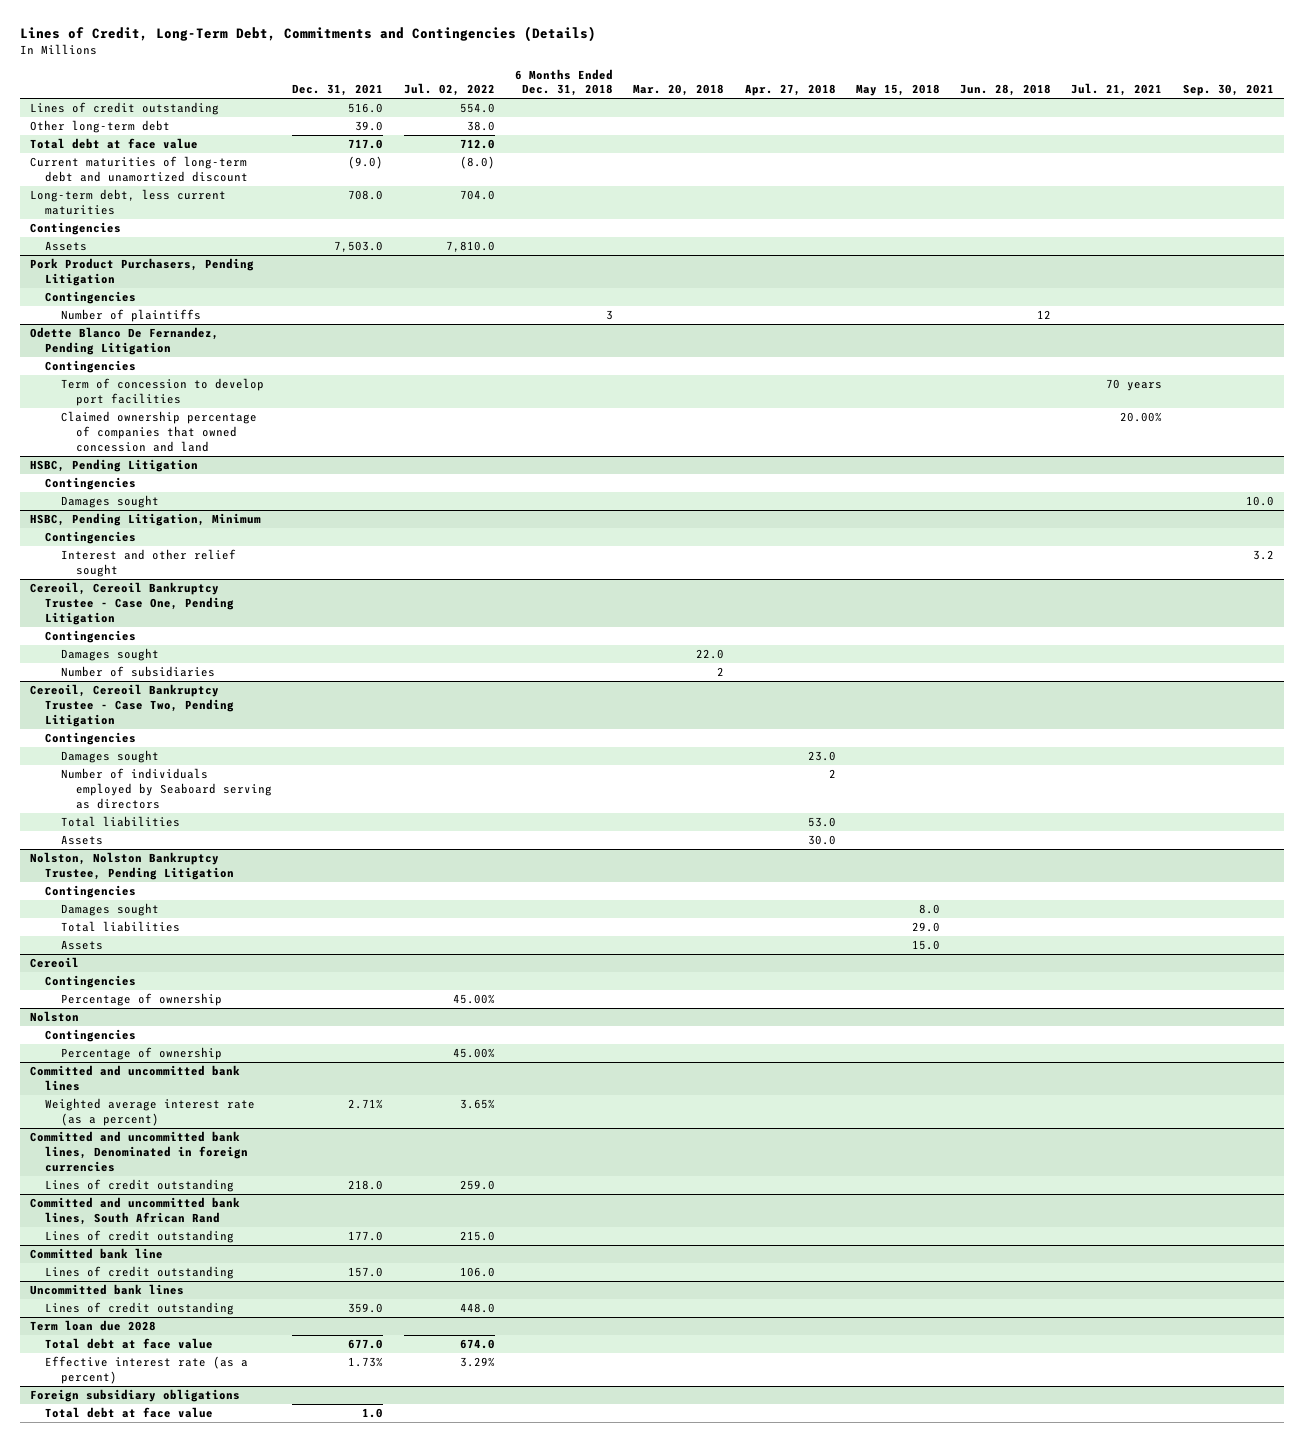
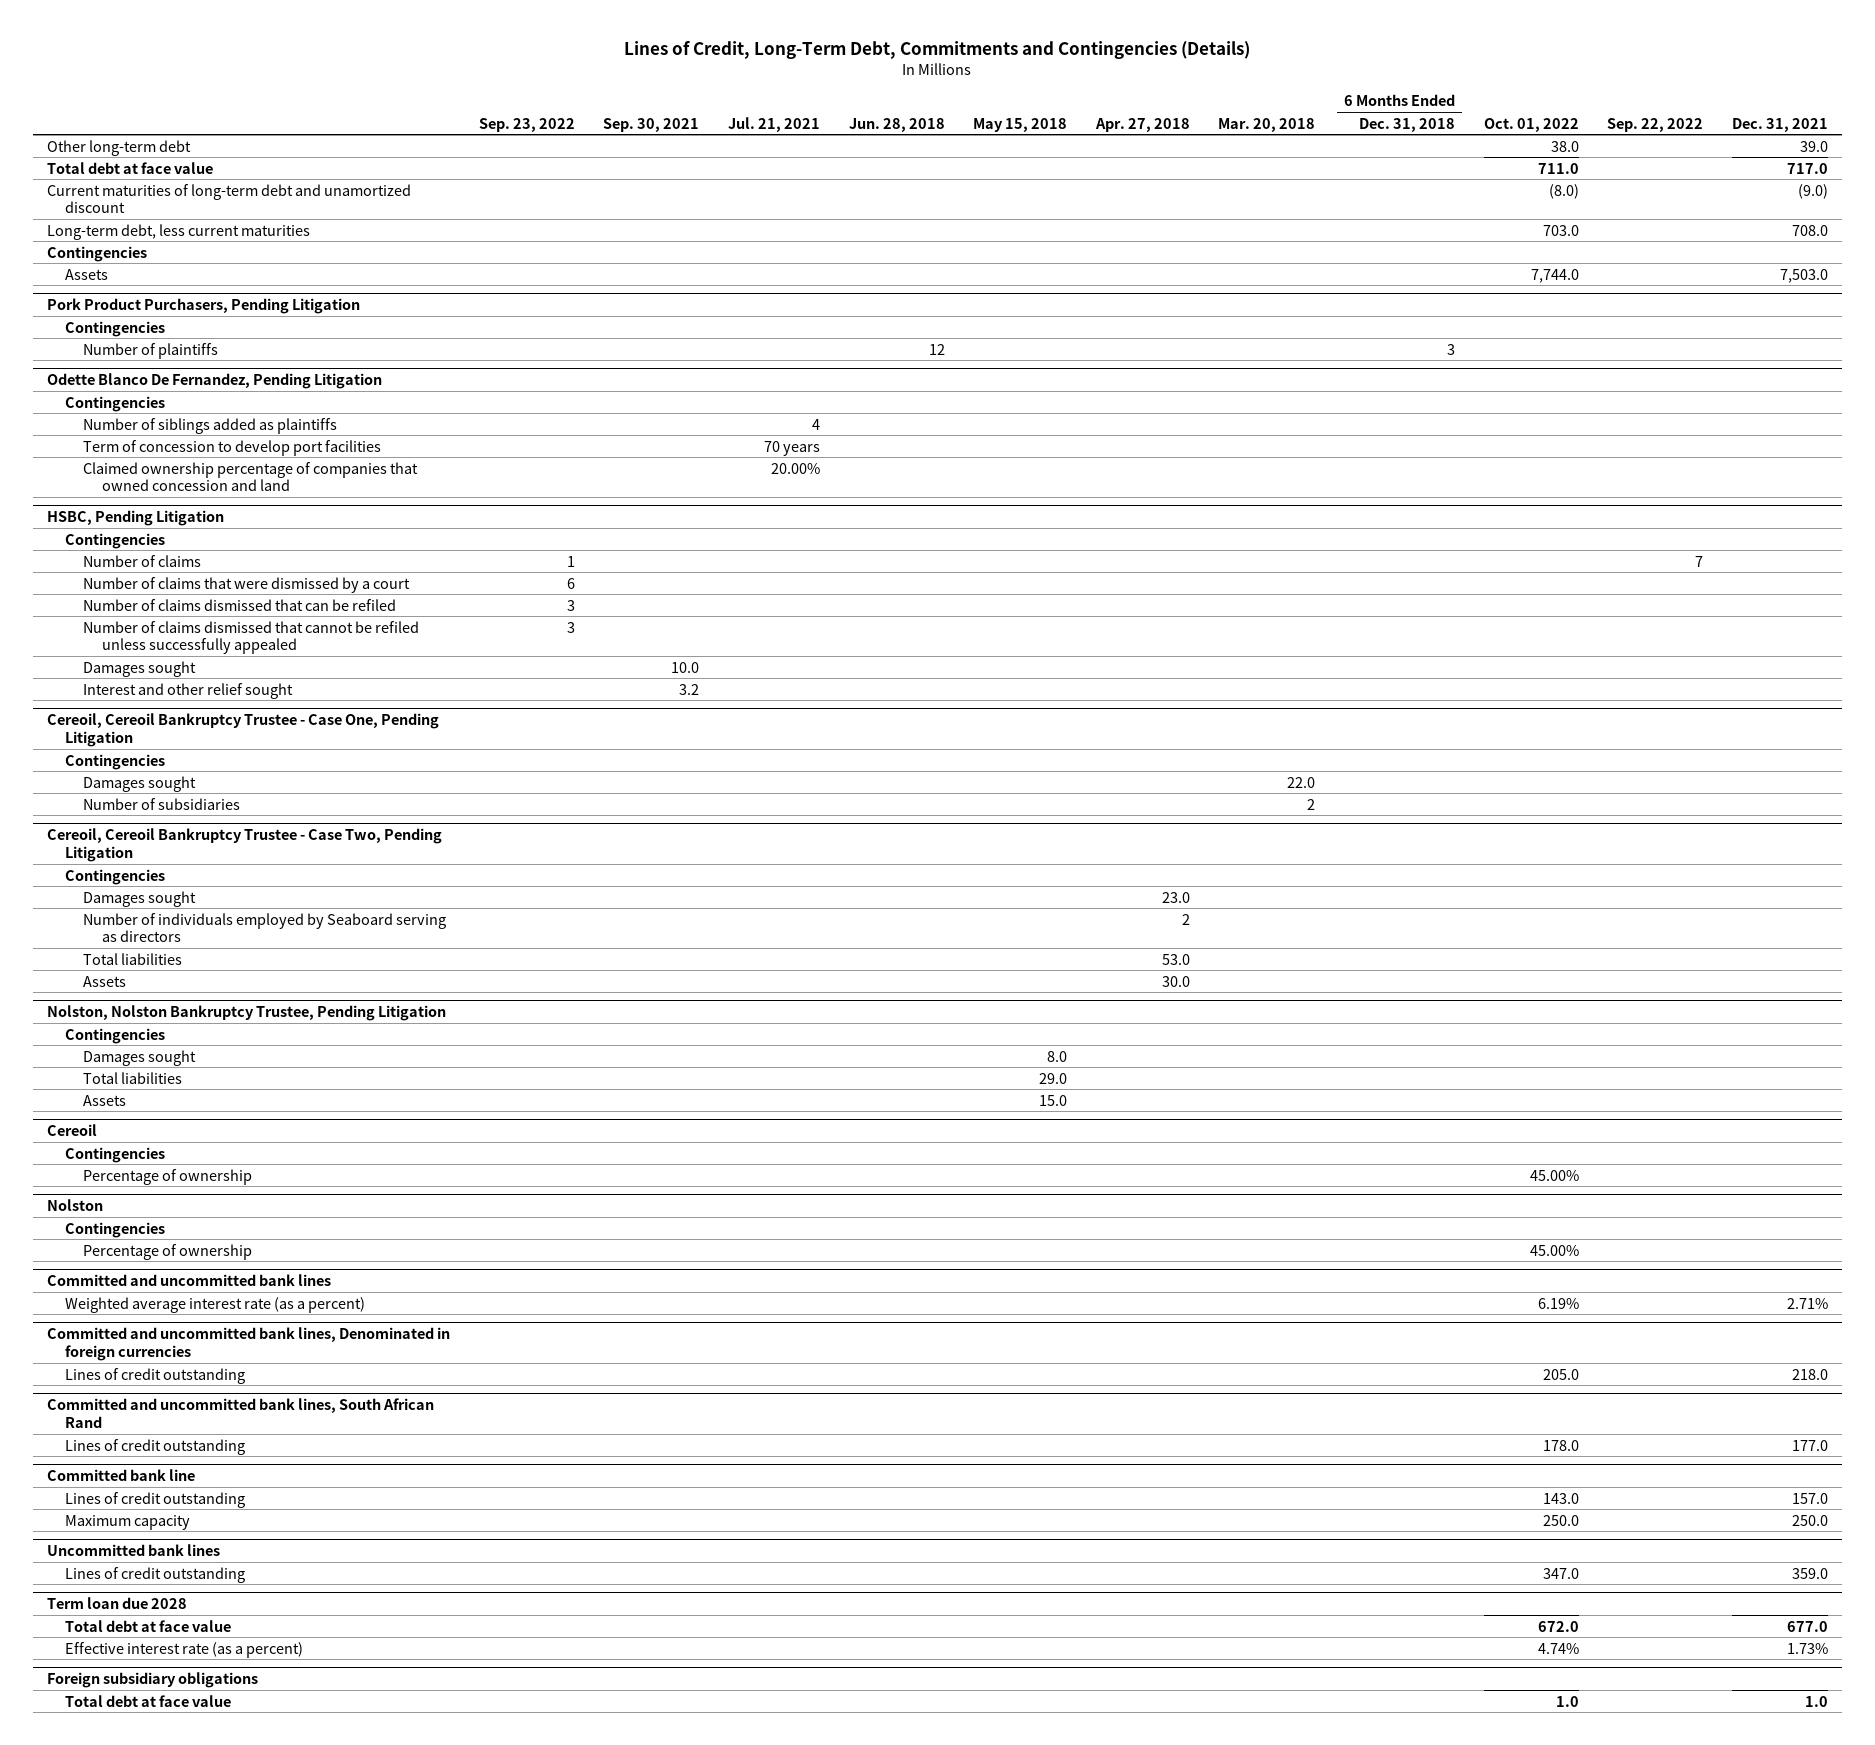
- | Dec. 31, 2021 | Jul. 02, 2022 | 6 Months Ended Dec. 31, 2018 | Mar. 20, 2018 | Apr. 27, 2018 | May 15, 2018 | Jun. 28, 2018 | Jul. 21, 2021 | Sep. 30, 2021
+ | Sep. 23, 2022 | Sep. 30, 2021 | Jul. 21, 2021 | Jun. 28, 2018 | May 15, 2018 | Apr. 27, 2018 | Mar. 20, 2018 | 6 Months Ended Dec. 31, 2018 | Oct. 01, 2022 | Sep. 22, 2022 | Dec. 31, 2021
- Lines of credit outstanding | 516.0 | 554.0 | | | | | | |
@ Odette Blanco De Fernandez, Pending Litigation
+ Number of siblings added as plaintiffs | | | 4 | | | | | | | |
@ HSBC, Pending Litigation
+ Number of claims | 1 | | | | | | | | | 7 |
+ Number of claims that were dismissed by a court | 6 | | | | | | | | | |
+ Number of claims dismissed that can be refiled | 3 | | | | | | | | | |
+ Number of claims dismissed that cannot be refiled unless successfully appealed | 3 | | | | | | | | | |
- HSBC, Pending Litigation, Minimum
- Contingencies
- Interest and other relief sought | | | | | | | | | 3.2
@ HSBC, Pending Litigation
+ Interest and other relief sought | | 3.2 | | | | | | | | |
@ Committed bank line
+ Maximum capacity | | | | | | | | | 250.0 | | 250.0

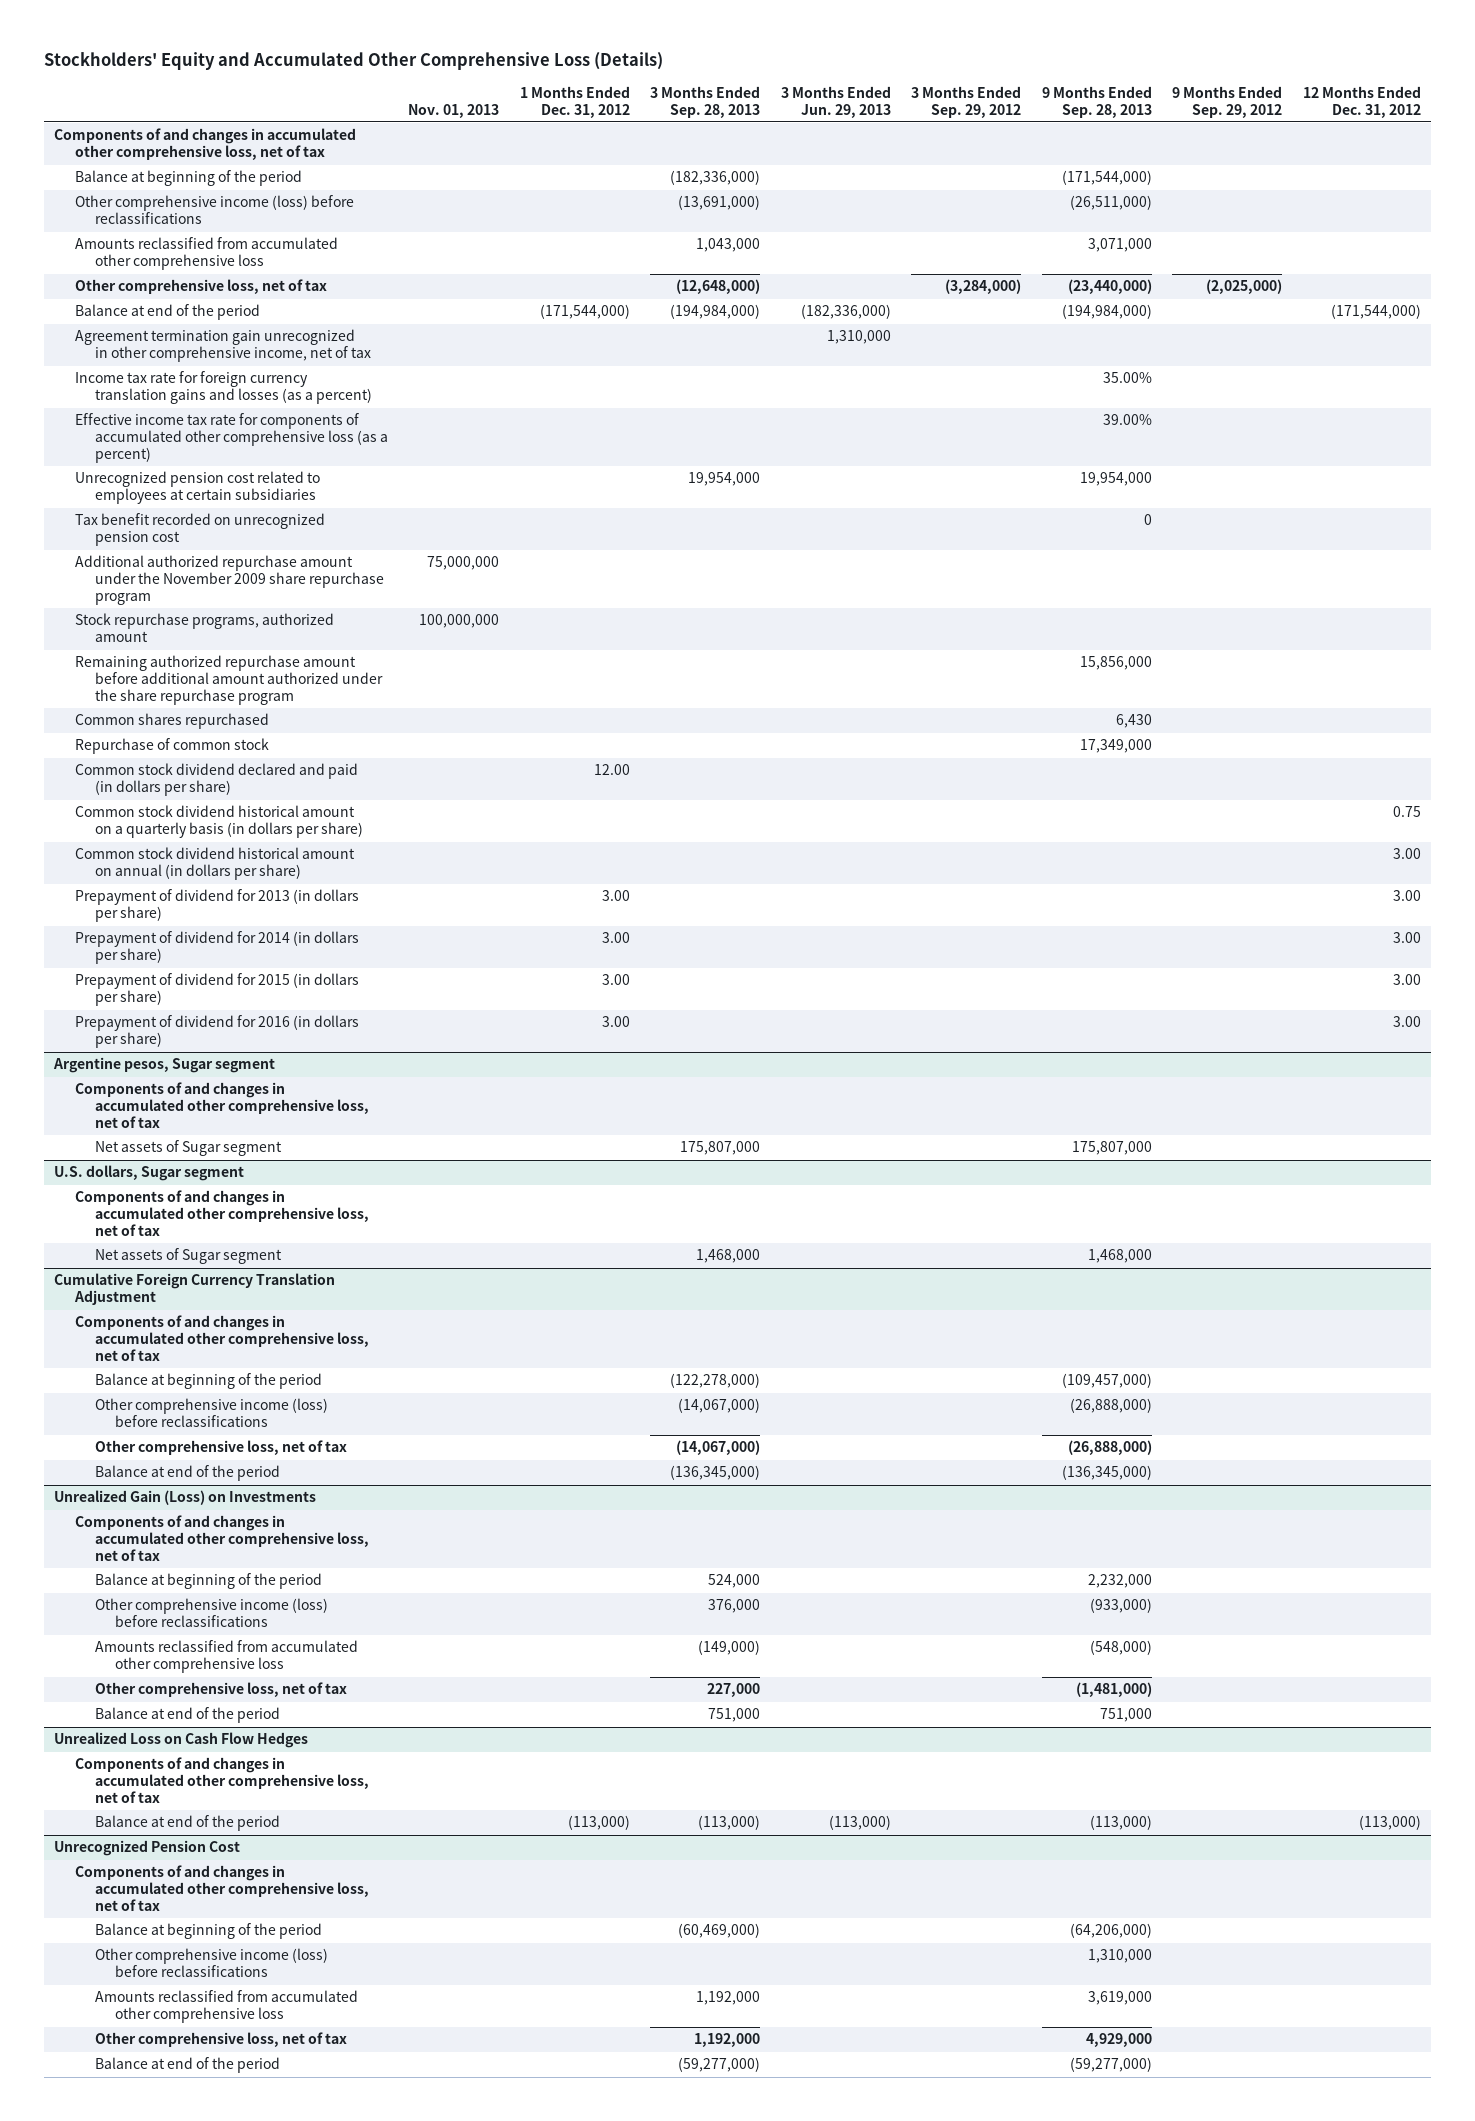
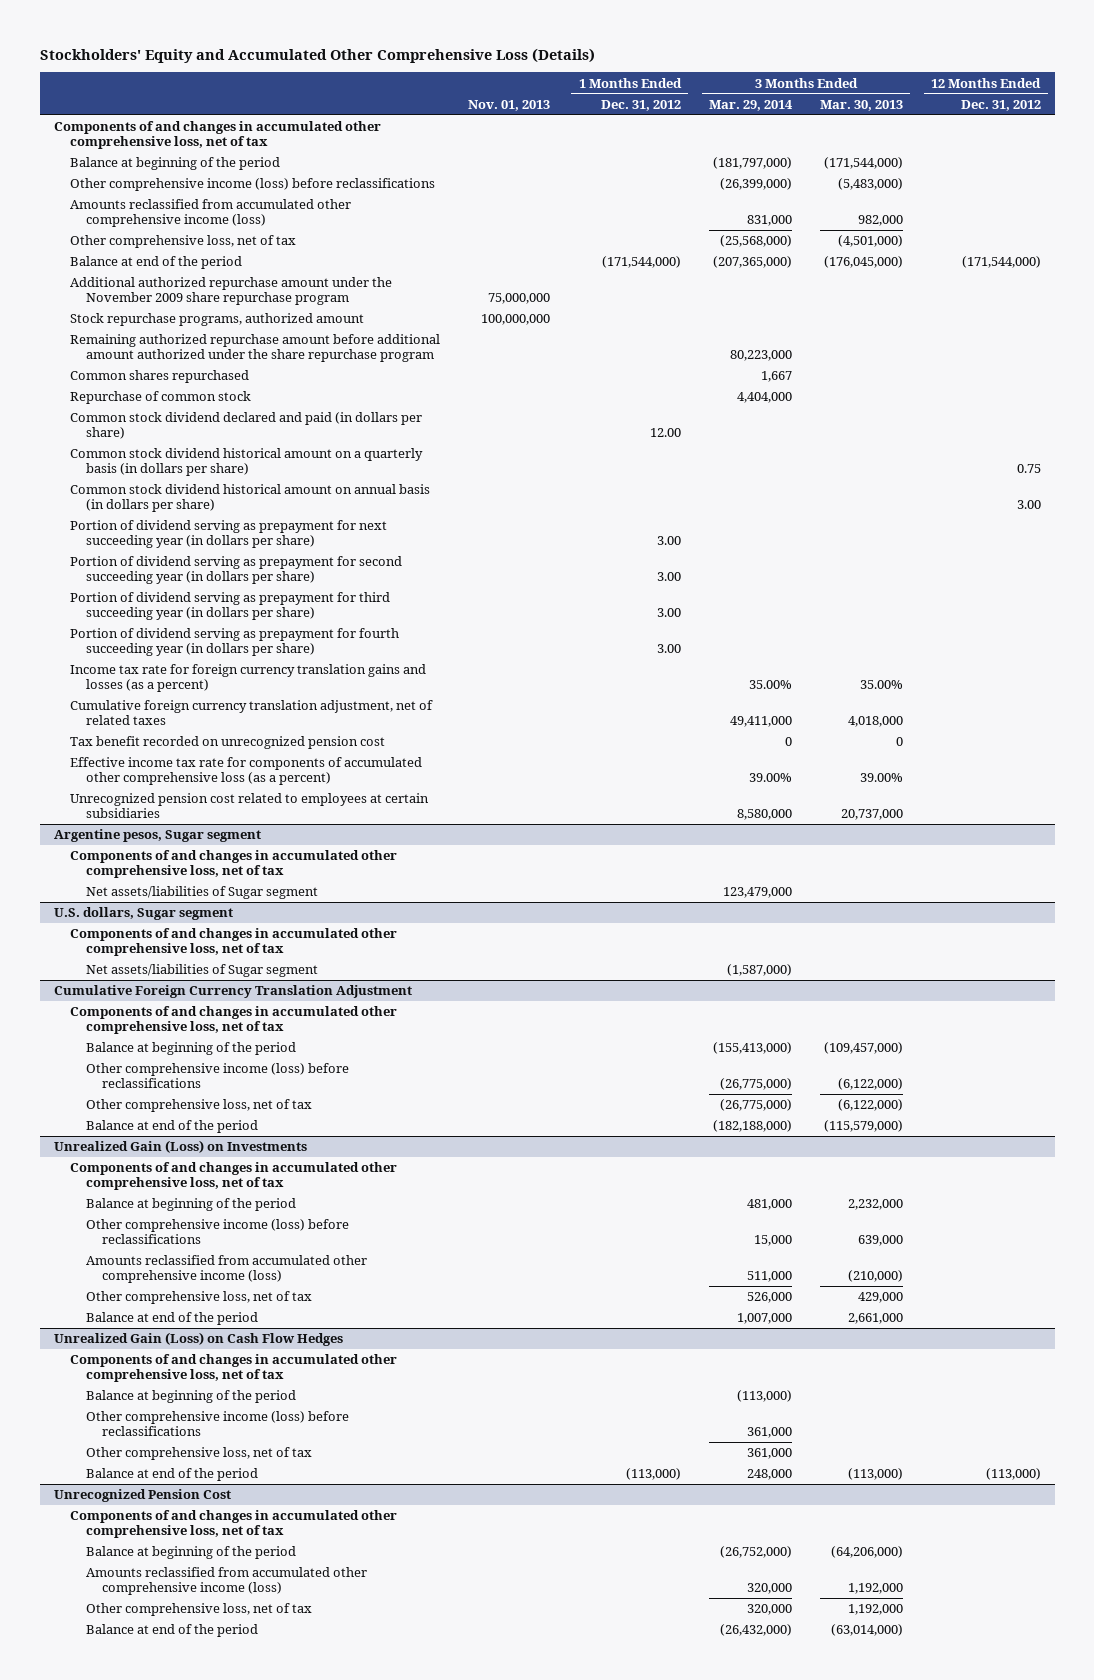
- | Nov. 01, 2013 | 1 Months Ended Dec. 31, 2012 | 3 Months Ended Sep. 28, 2013 | 3 Months Ended Jun. 29, 2013 | 3 Months Ended Sep. 29, 2012 | 9 Months Ended Sep. 28, 2013 | 9 Months Ended Sep. 29, 2012 | 12 Months Ended Dec. 31, 2012
+ | Nov. 01, 2013 | 1 Months Ended Dec. 31, 2012 | 3 Months Ended Mar. 29, 2014 | 3 Months Ended Mar. 30, 2013 | 12 Months Ended Dec. 31, 2012
- Amounts reclassified from accumulated other comprehensive loss | | | 1,043,000 | | | 3,071,000 | |
+ Amounts reclassified from accumulated other comprehensive income (loss) | | | 831,000 | 982,000 |
- Agreement termination gain unrecognized in other comprehensive income, net of tax | | | | 1,310,000 | | | |
- Common stock dividend historical amount on annual (in dollars per share) | | | | | | | | 3.00
- Prepayment of dividend for 2013 (in dollars per share) | | 3.00 | | | | | | 3.00
- Prepayment of dividend for 2014 (in dollars per share) | | 3.00 | | | | | | 3.00
- Prepayment of dividend for 2015 (in dollars per share) | | 3.00 | | | | | | 3.00
- Prepayment of dividend for 2016 (in dollars per share) | | 3.00 | | | | | | 3.00
+ Common stock dividend historical amount on annual basis (in dollars per share) | | | | | 3.00
+ Portion of dividend serving as prepayment for next succeeding year (in dollars per share) | | 3.00 | | |
+ Portion of dividend serving as prepayment for second succeeding year (in dollars per share) | | 3.00 | | |
+ Portion of dividend serving as prepayment for third succeeding year (in dollars per share) | | 3.00 | | |
+ Portion of dividend serving as prepayment for fourth succeeding year (in dollars per share) | | 3.00 | | |
moved down: Income tax rate for foreign currency translation gains and losses (as a percent) | | | 35.00% | 35.00% |
+ Cumulative foreign currency translation adjustment, net of related taxes | | | 49,411,000 | 4,018,000 |
moved down: Tax benefit recorded on unrecognized pension cost | | | 0 | 0 |
moved down: Effective income tax rate for components of accumulated other comprehensive loss (as a percent) | | | 39.00% | 39.00% |
moved down: Unrecognized pension cost related to employees at certain subsidiaries | | | 8,580,000 | 20,737,000 |
@ Argentine pesos, Sugar segment
- Net assets of Sugar segment | | | 175,807,000 | | | 175,807,000 | |
+ Net assets/liabilities of Sugar segment | | | 123,479,000 | |
@ U.S. dollars, Sugar segment
- Net assets of Sugar segment | | | 1,468,000 | | | 1,468,000 | |
+ Net assets/liabilities of Sugar segment | | | (1,587,000) | |
@ Unrealized Gain (Loss) on Investments
- Amounts reclassified from accumulated other comprehensive loss | | | (149,000) | | | (548,000) | |
+ Amounts reclassified from accumulated other comprehensive income (loss) | | | 511,000 | (210,000) |
- Unrealized Loss on Cash Flow Hedges
+ Unrealized Gain (Loss) on Cash Flow Hedges
+ Balance at beginning of the period | | | (113,000) | |
+ Other comprehensive income (loss) before reclassifications | | | 361,000 | |
+ Other comprehensive loss, net of tax | | | 361,000 | |
@ Unrecognized Pension Cost
- Other comprehensive income (loss) before reclassifications | | | | | | 1,310,000 | |
- Amounts reclassified from accumulated other comprehensive loss | | | 1,192,000 | | | 3,619,000 | |
+ Amounts reclassified from accumulated other comprehensive income (loss) | | | 320,000 | 1,192,000 |

